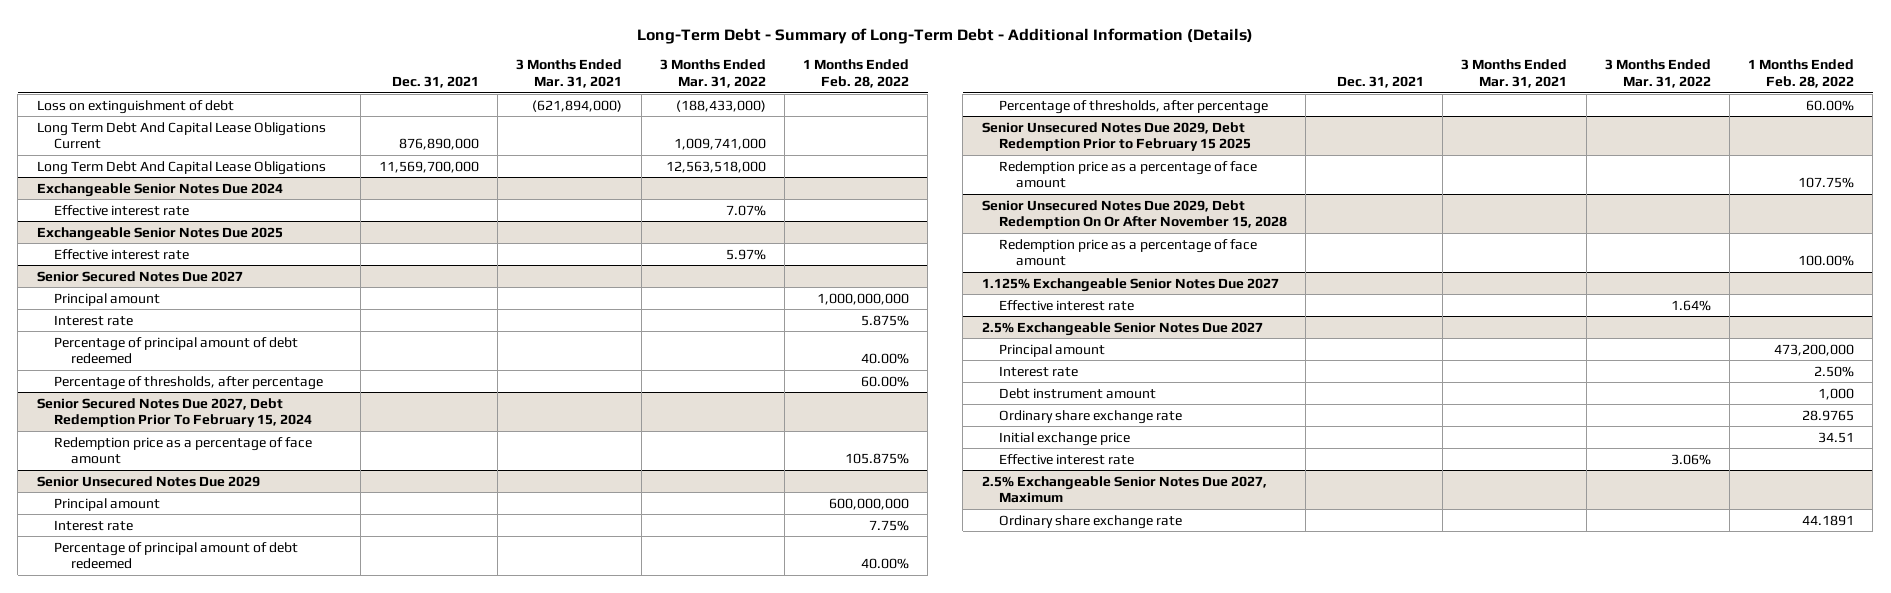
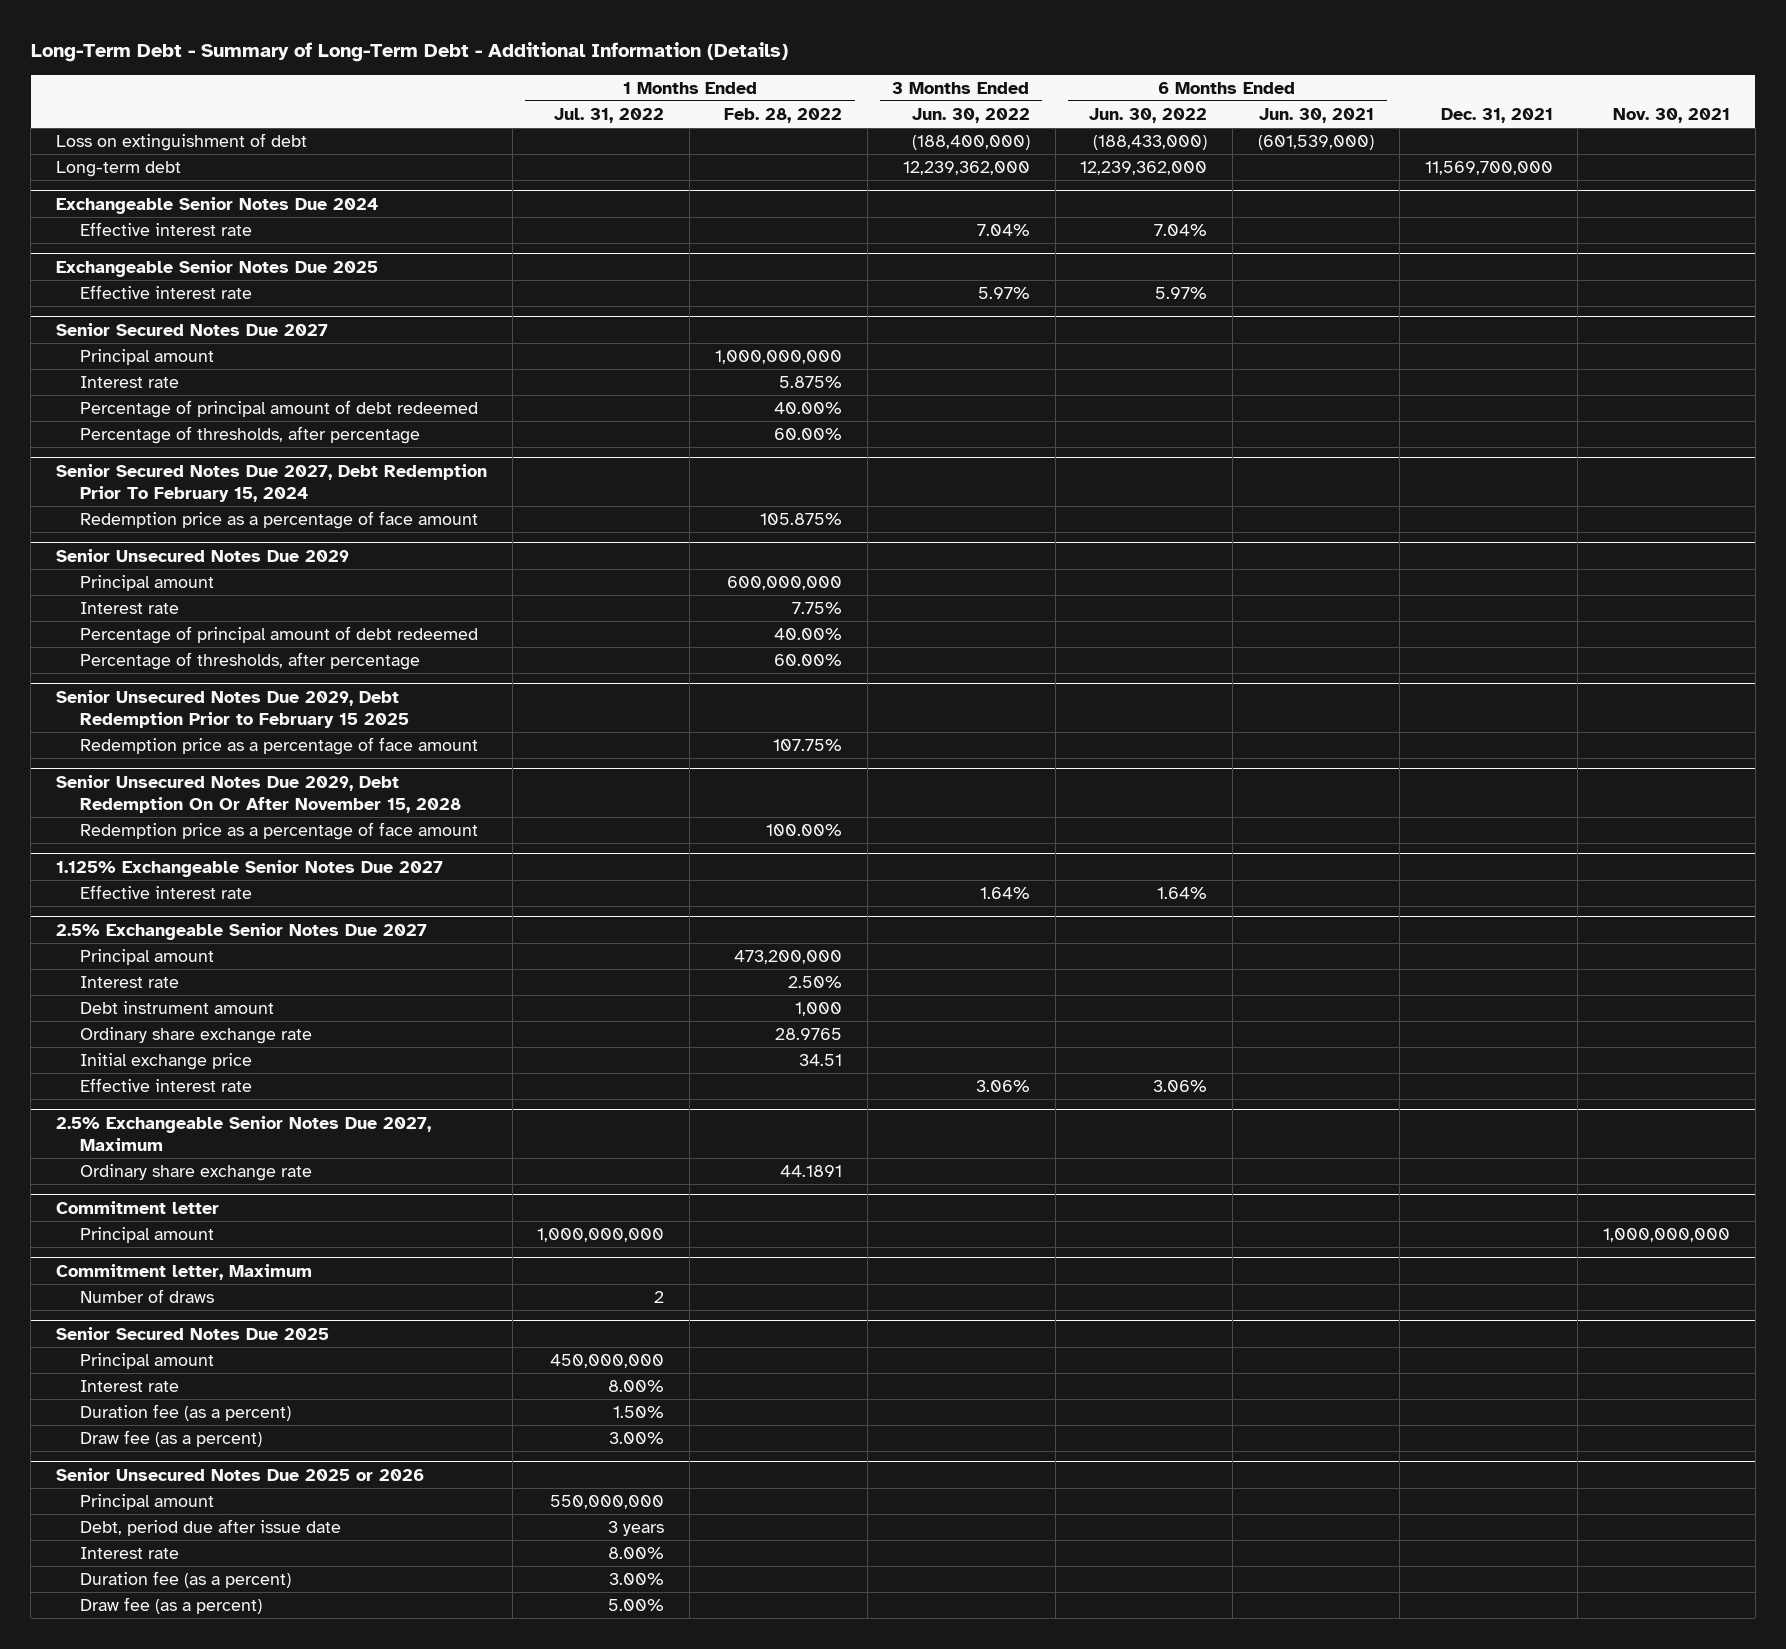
- | Dec. 31, 2021 | 3 Months Ended Mar. 31, 2021 | 3 Months Ended Mar. 31, 2022 | 1 Months Ended Feb. 28, 2022
+ | 1 Months Ended Jul. 31, 2022 | 1 Months Ended Feb. 28, 2022 | 3 Months Ended Jun. 30, 2022 | 6 Months Ended Jun. 30, 2022 | 6 Months Ended Jun. 30, 2021 | Dec. 31, 2021 | Nov. 30, 2021
- Long Term Debt And Capital Lease Obligations Current | 876,890,000 | | 1,009,741,000 |
- Long Term Debt And Capital Lease Obligations | 11,569,700,000 | | 12,563,518,000 |
+ Long-term debt | | | 12,239,362,000 | 12,239,362,000 | | 11,569,700,000 |
+ Commitment letter
+ Principal amount | 1,000,000,000 | | | | | | 1,000,000,000
+ Commitment letter, Maximum
+ Number of draws | 2 | | | | | |
+ Senior Secured Notes Due 2025
+ Principal amount | 450,000,000 | | | | | |
+ Interest rate | 8.00% | | | | | |
+ Duration fee (as a percent) | 1.50% | | | | | |
+ Draw fee (as a percent) | 3.00% | | | | | |
+ Senior Unsecured Notes Due 2025 or 2026
+ Principal amount | 550,000,000 | | | | | |
+ Debt, period due after issue date | 3 years | | | | | |
+ Interest rate | 8.00% | | | | | |
+ Duration fee (as a percent) | 3.00% | | | | | |
+ Draw fee (as a percent) | 5.00% | | | | | |

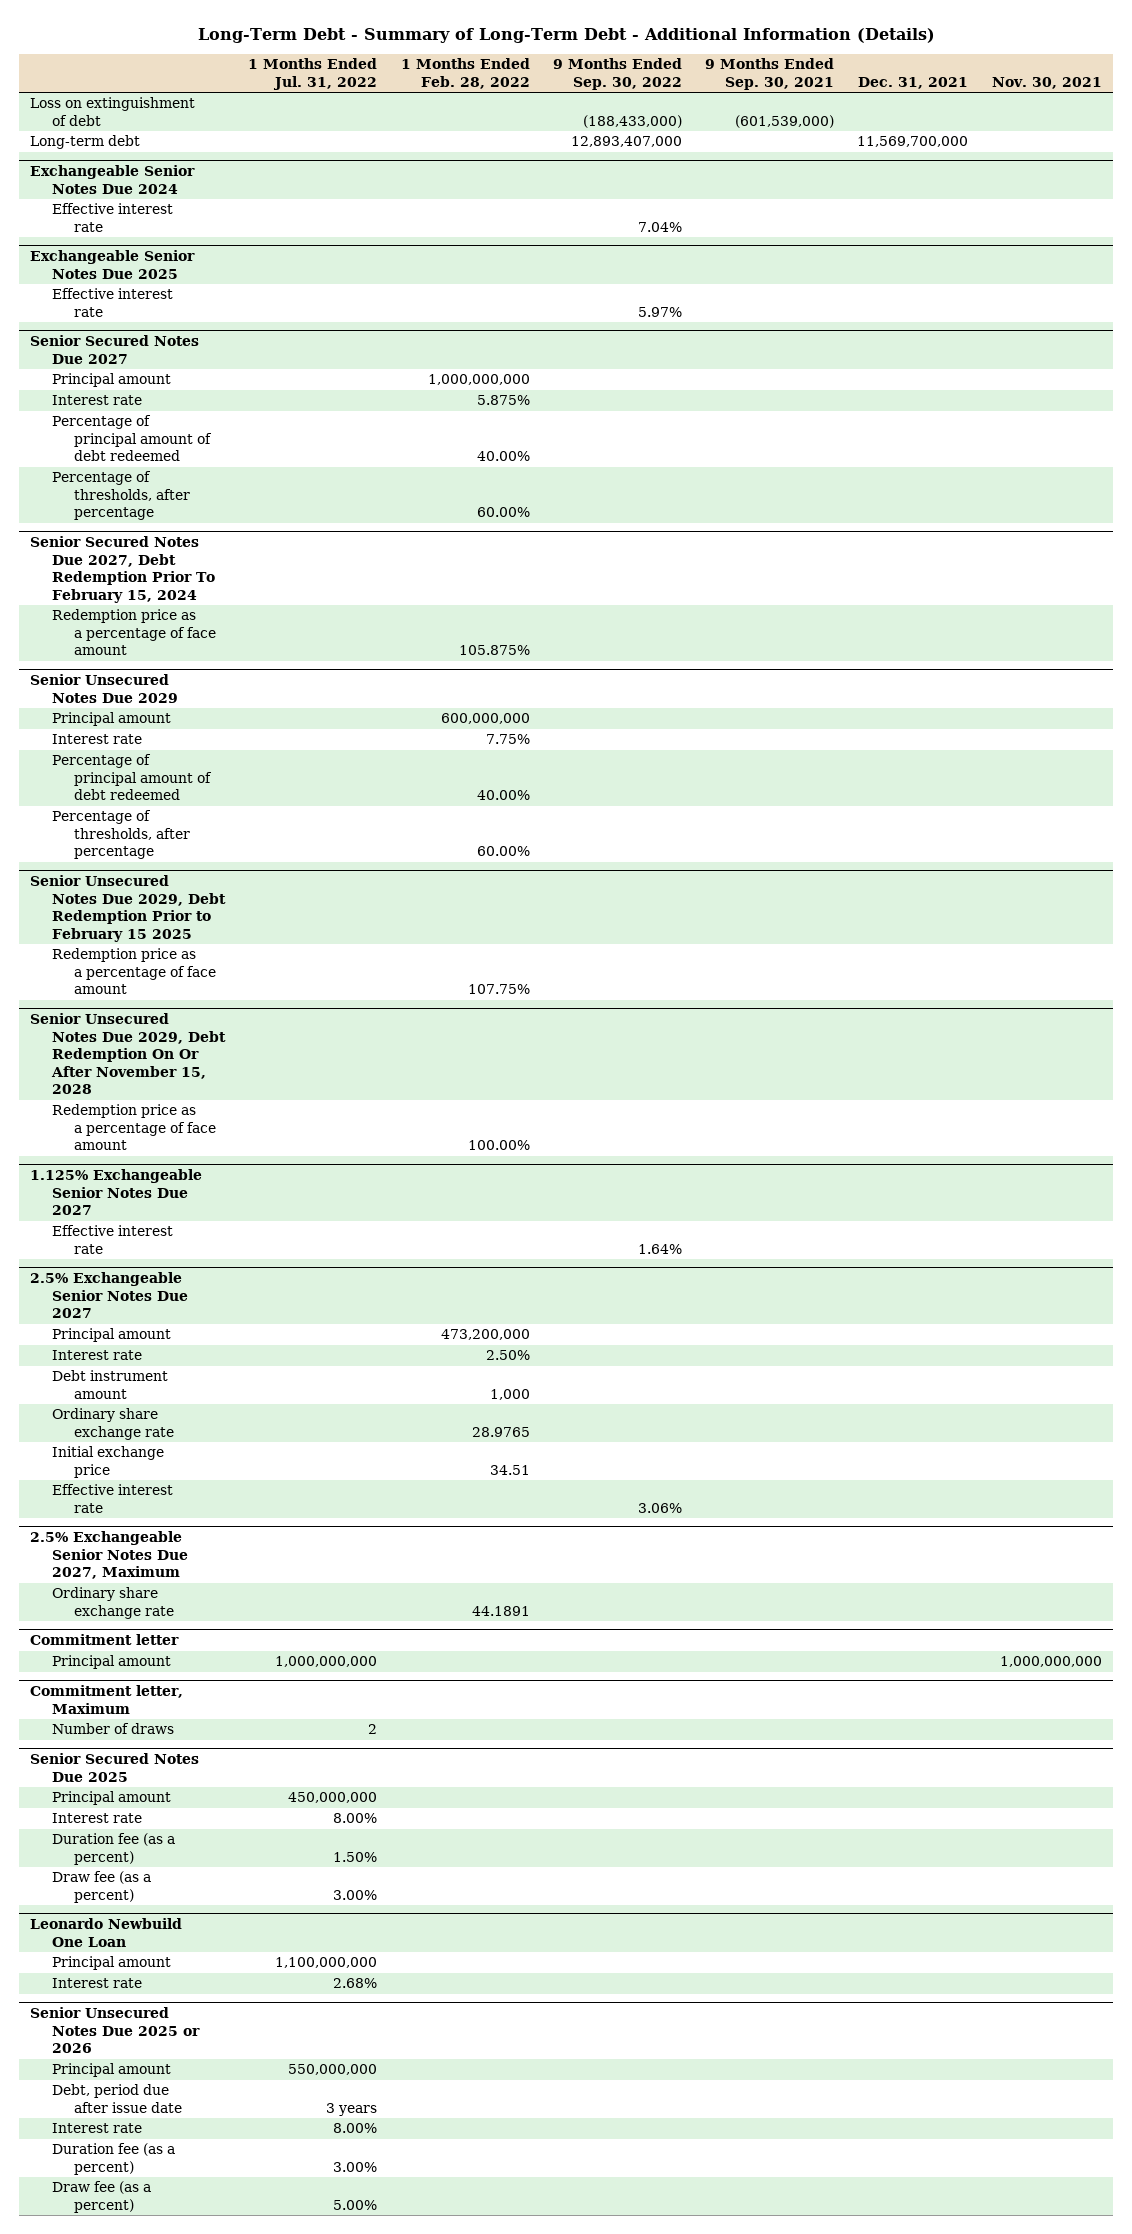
- | 1 Months Ended Jul. 31, 2022 | 1 Months Ended Feb. 28, 2022 | 3 Months Ended Jun. 30, 2022 | 6 Months Ended Jun. 30, 2022 | 6 Months Ended Jun. 30, 2021 | Dec. 31, 2021 | Nov. 30, 2021
+ | 1 Months Ended Jul. 31, 2022 | 1 Months Ended Feb. 28, 2022 | 9 Months Ended Sep. 30, 2022 | 9 Months Ended Sep. 30, 2021 | Dec. 31, 2021 | Nov. 30, 2021
+ Leonardo Newbuild One Loan
+ Principal amount | 1,100,000,000 | | | | |
+ Interest rate | 2.68% | | | | |

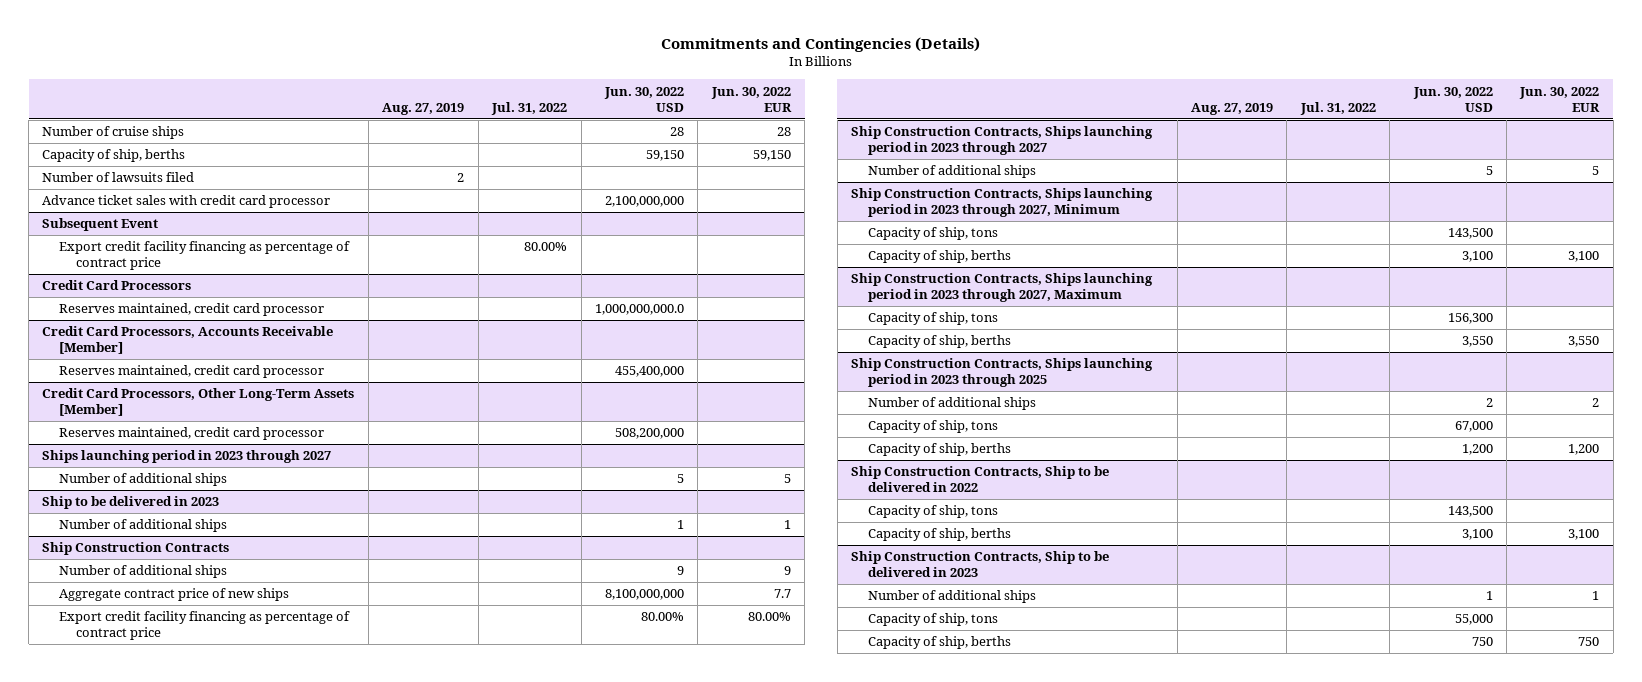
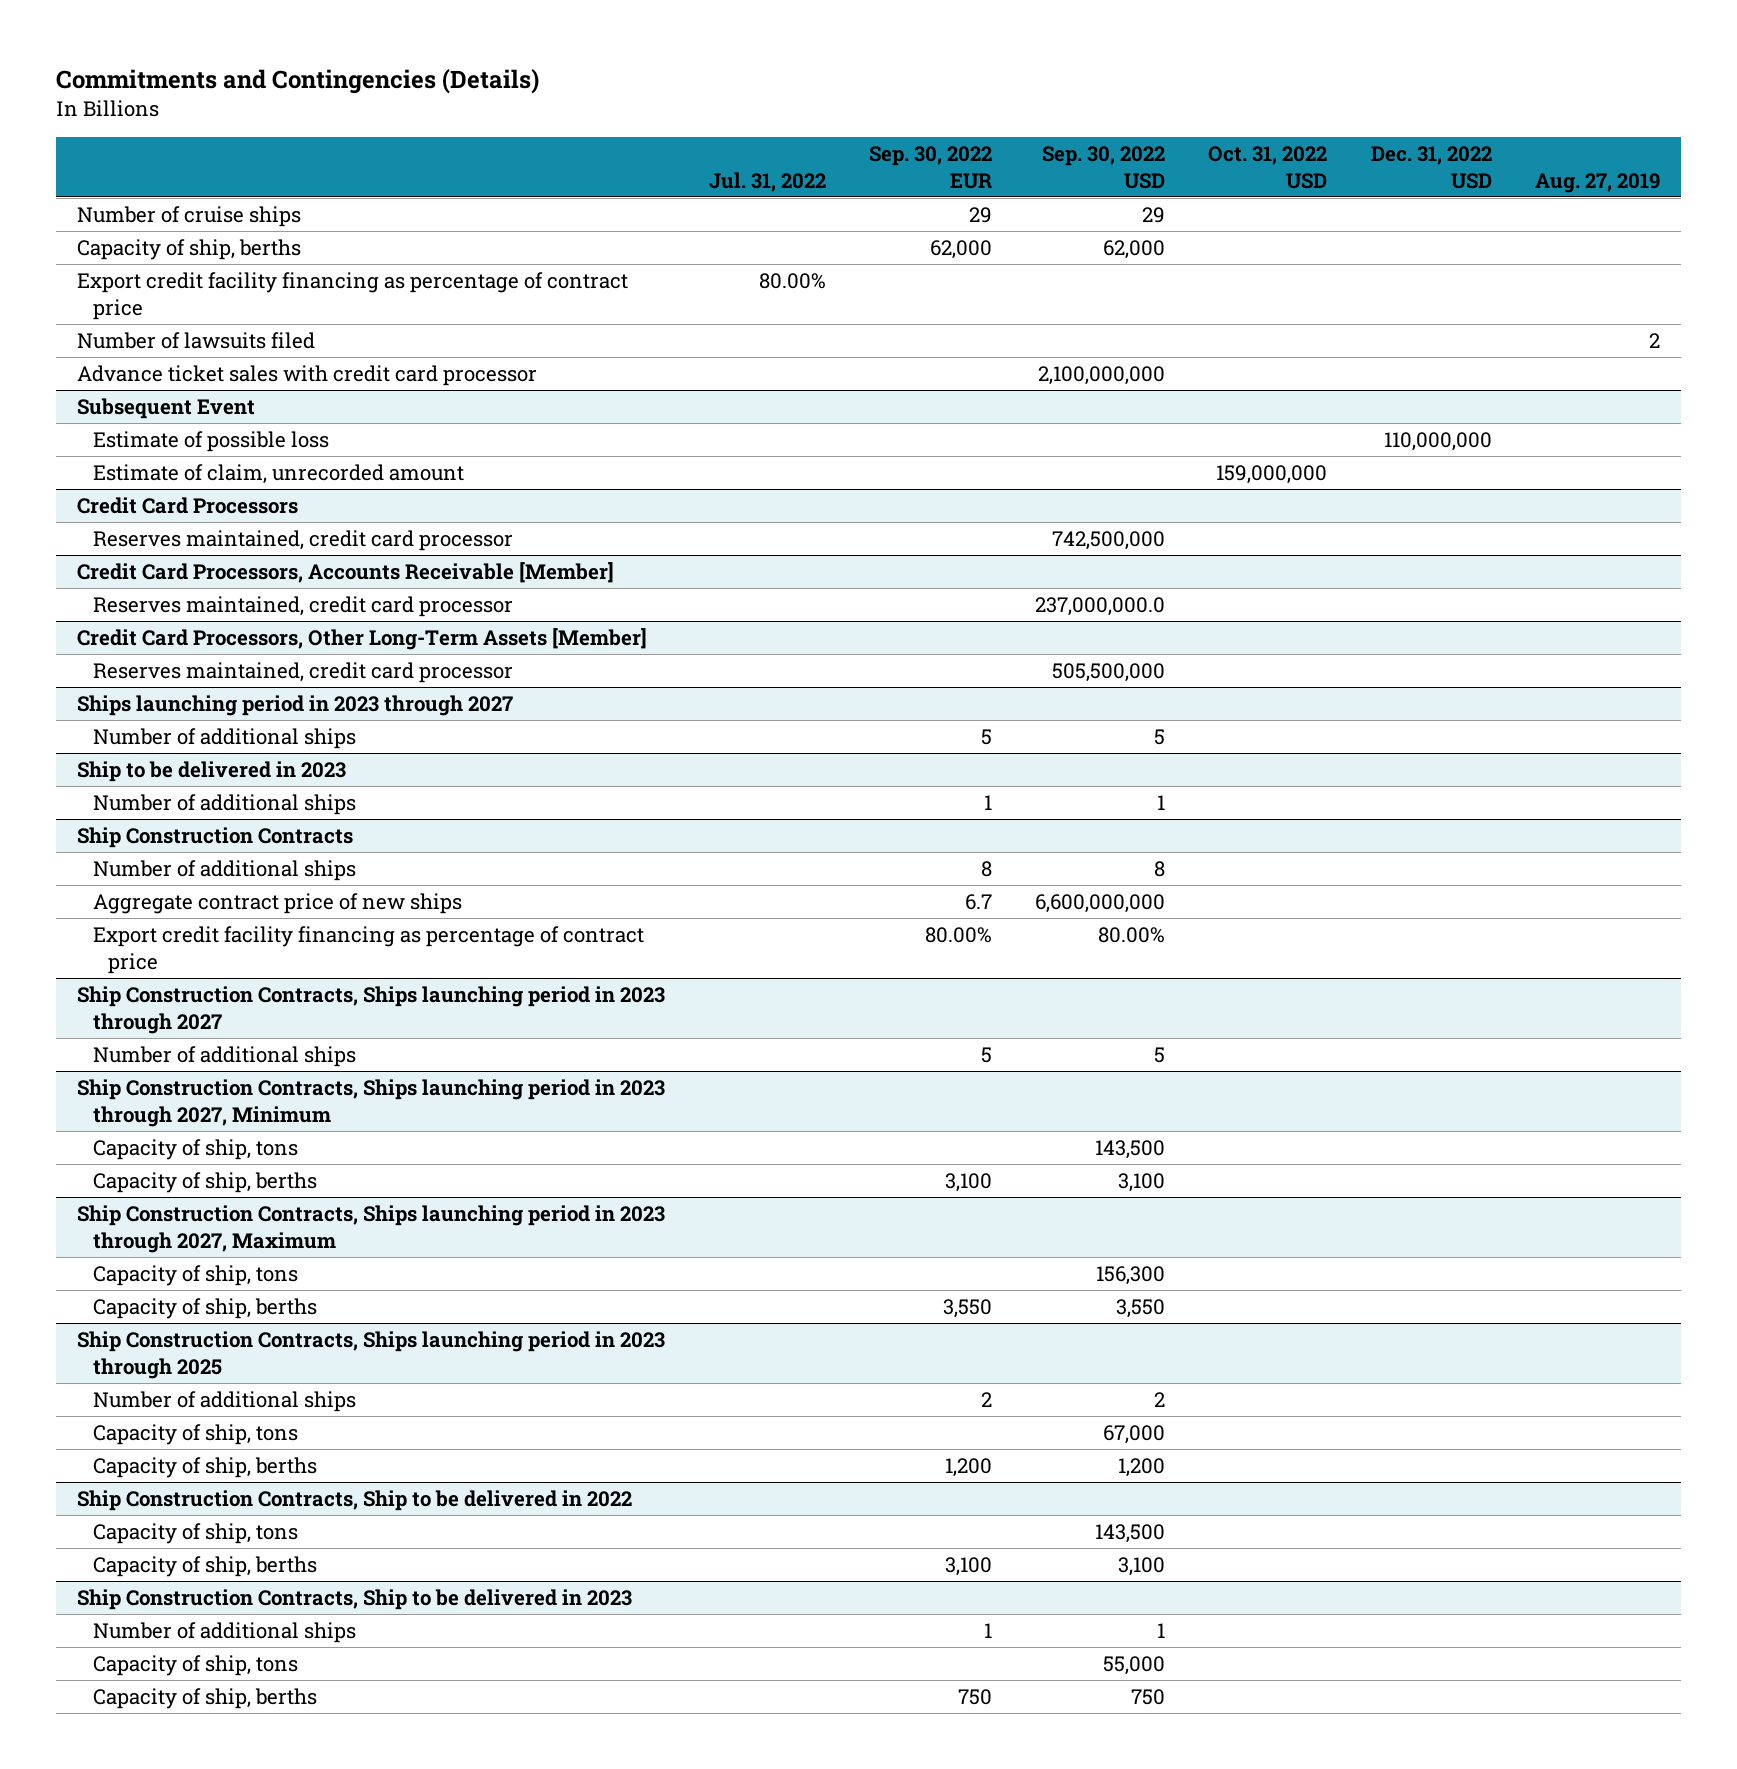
- | Aug. 27, 2019 | Jul. 31, 2022 | Jun. 30, 2022 USD | Jun. 30, 2022 EUR
+ | Jul. 31, 2022 | Sep. 30, 2022 EUR | Sep. 30, 2022 USD | Oct. 31, 2022 USD | Dec. 31, 2022 USD | Aug. 27, 2019
+ Export credit facility financing as percentage of contract price | 80.00% | | | | |
@ Subsequent Event
- Export credit facility financing as percentage of contract price | | 80.00% | |
+ Estimate of possible loss | | | | | 110,000,000 |
+ Estimate of claim, unrecorded amount | | | | 159,000,000 | |

